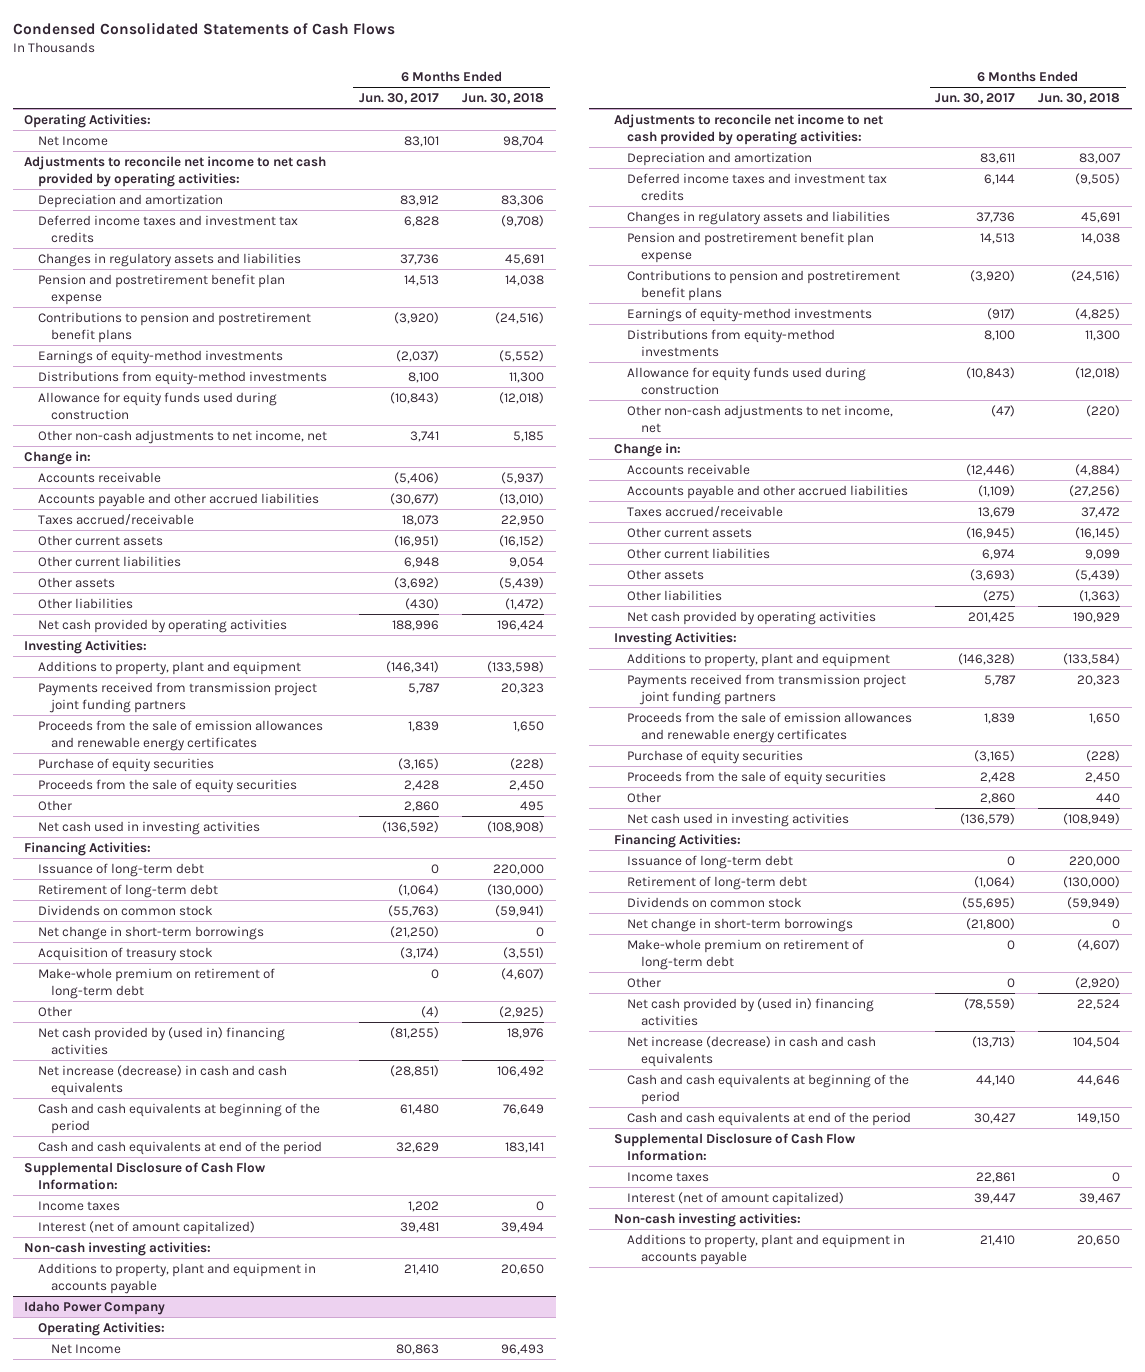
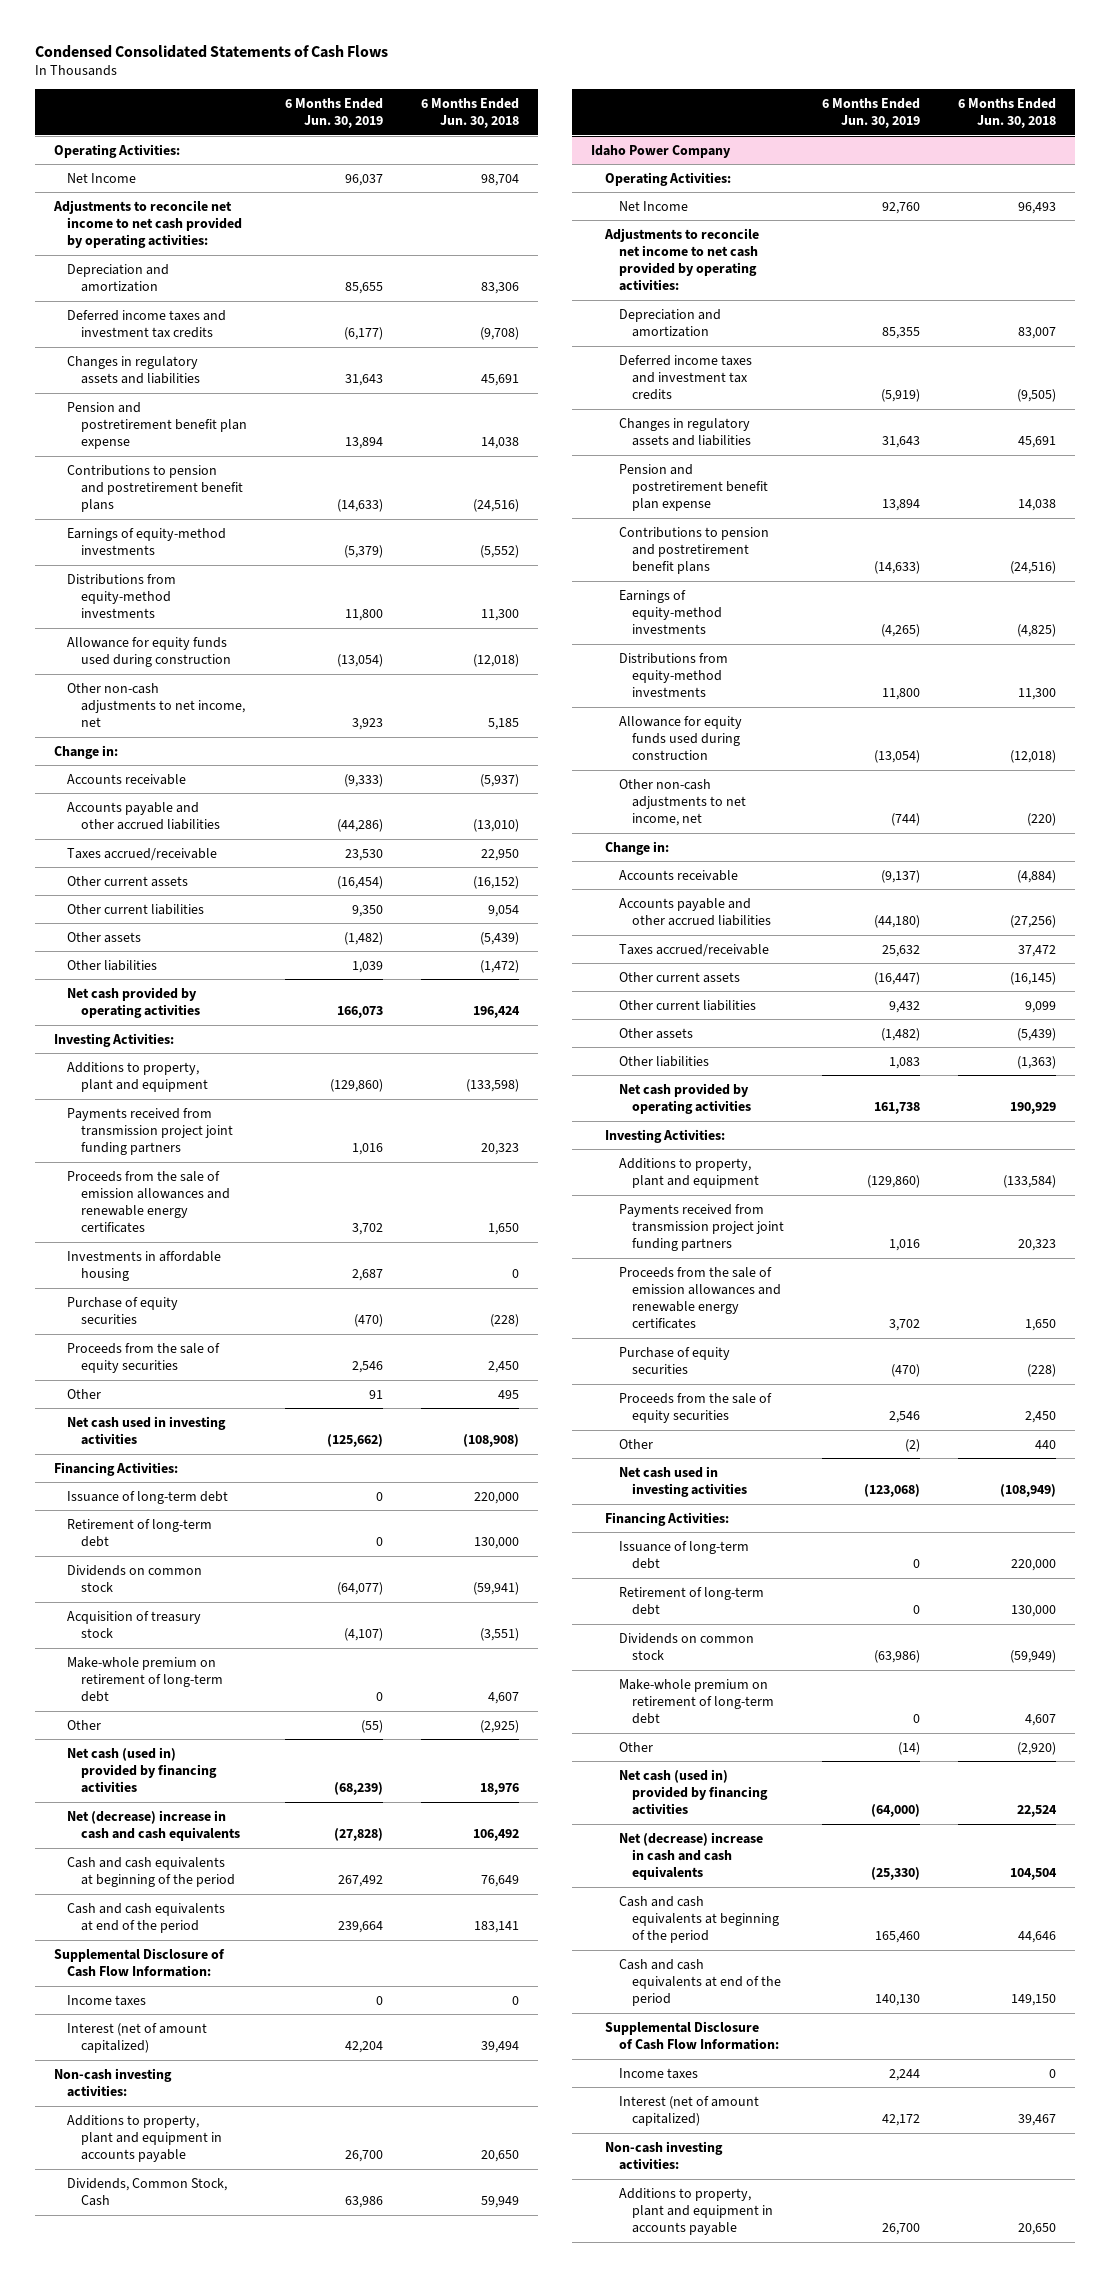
- | 6 Months Ended Jun. 30, 2017 | 6 Months Ended Jun. 30, 2018
+ | 6 Months Ended Jun. 30, 2019 | 6 Months Ended Jun. 30, 2018
+ Investments in affordable housing | 2,687 | 0
- Retirement of long-term debt | (1,064) | (130,000)
+ Retirement of long-term debt | 0 | 130,000
- Net change in short-term borrowings | (21,250) | 0
- Make-whole premium on retirement of long-term debt | 0 | (4,607)
+ Make-whole premium on retirement of long-term debt | 0 | 4,607
- Net cash provided by (used in) financing activities | (81,255) | 18,976
- Net increase (decrease) in cash and cash equivalents | (28,851) | 106,492
+ Net cash (used in) provided by financing activities | (68,239) | 18,976
+ Net (decrease) increase in cash and cash equivalents | (27,828) | 106,492
+ Dividends, Common Stock, Cash | 63,986 | 59,949
@ Idaho Power Company
- Retirement of long-term debt | (1,064) | (130,000)
+ Retirement of long-term debt | 0 | 130,000
- Net change in short-term borrowings | (21,800) | 0
- Make-whole premium on retirement of long-term debt | 0 | (4,607)
+ Make-whole premium on retirement of long-term debt | 0 | 4,607
- Net cash provided by (used in) financing activities | (78,559) | 22,524
- Net increase (decrease) in cash and cash equivalents | (13,713) | 104,504
+ Net cash (used in) provided by financing activities | (64,000) | 22,524
+ Net (decrease) increase in cash and cash equivalents | (25,330) | 104,504

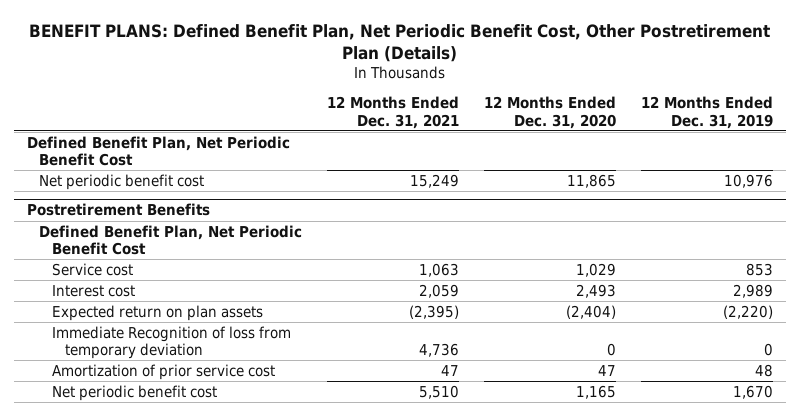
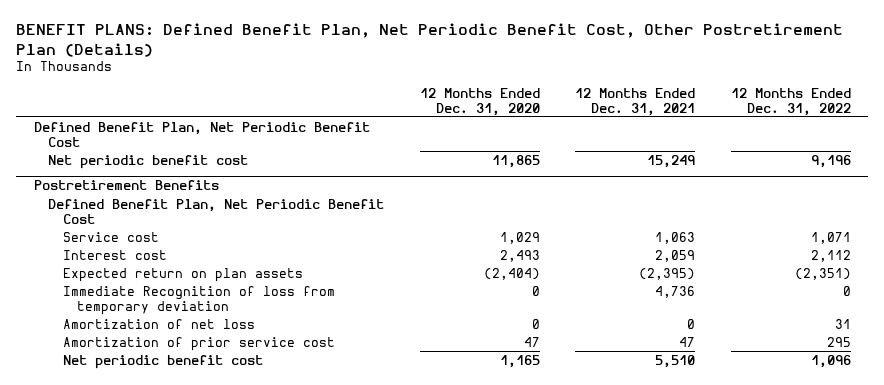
- | 12 Months Ended Dec. 31, 2021 | 12 Months Ended Dec. 31, 2020 | 12 Months Ended Dec. 31, 2019
+ | 12 Months Ended Dec. 31, 2020 | 12 Months Ended Dec. 31, 2021 | 12 Months Ended Dec. 31, 2022
@ Postretirement Benefits
+ Amortization of net loss | 0 | 0 | 31

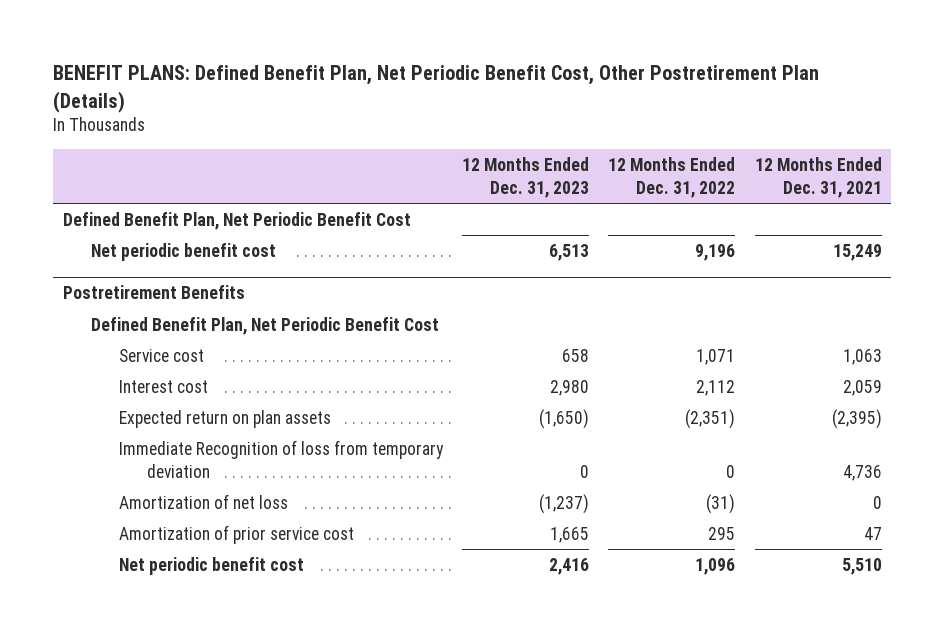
- | 12 Months Ended Dec. 31, 2020 | 12 Months Ended Dec. 31, 2021 | 12 Months Ended Dec. 31, 2022
+ | 12 Months Ended Dec. 31, 2023 | 12 Months Ended Dec. 31, 2022 | 12 Months Ended Dec. 31, 2021
@ Postretirement Benefits
- Amortization of net loss | 0 | 0 | 31
+ Amortization of net loss | (1,237) | (31) | 0

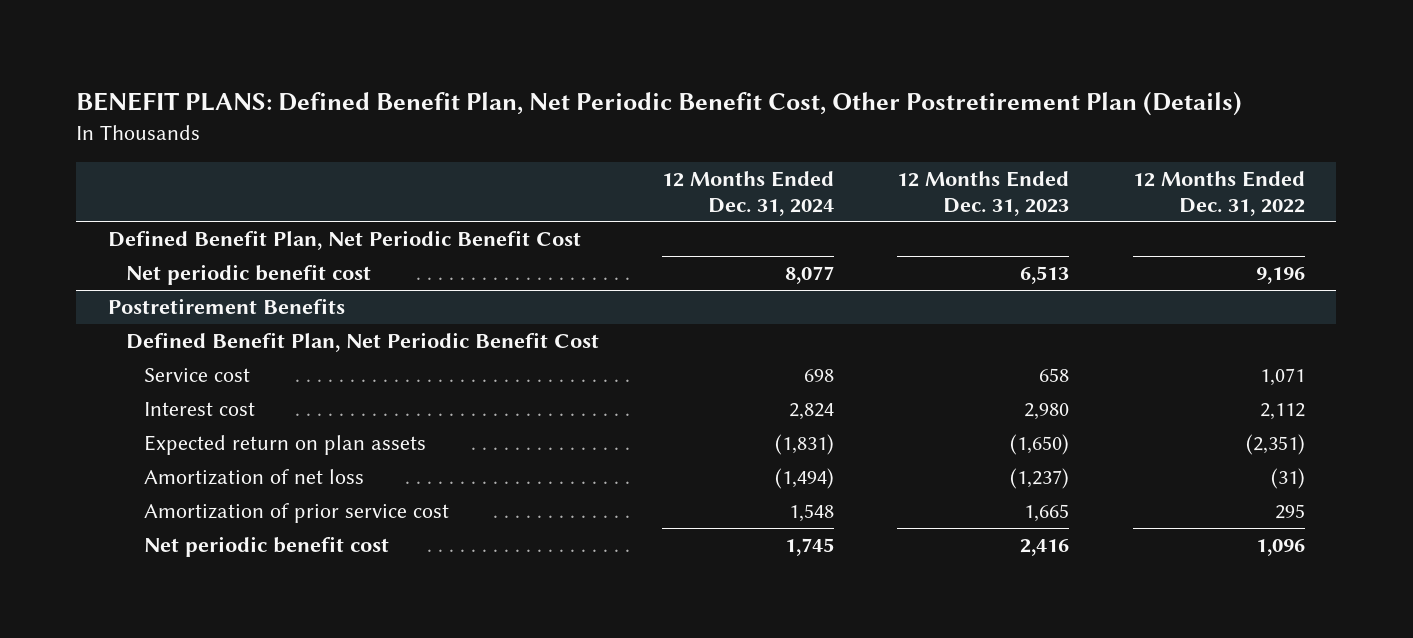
- | 12 Months Ended Dec. 31, 2023 | 12 Months Ended Dec. 31, 2022 | 12 Months Ended Dec. 31, 2021
+ | 12 Months Ended Dec. 31, 2024 | 12 Months Ended Dec. 31, 2023 | 12 Months Ended Dec. 31, 2022
@ Postretirement Benefits
- Immediate Recognition of loss from temporary deviation | 0 | 0 | 4,736

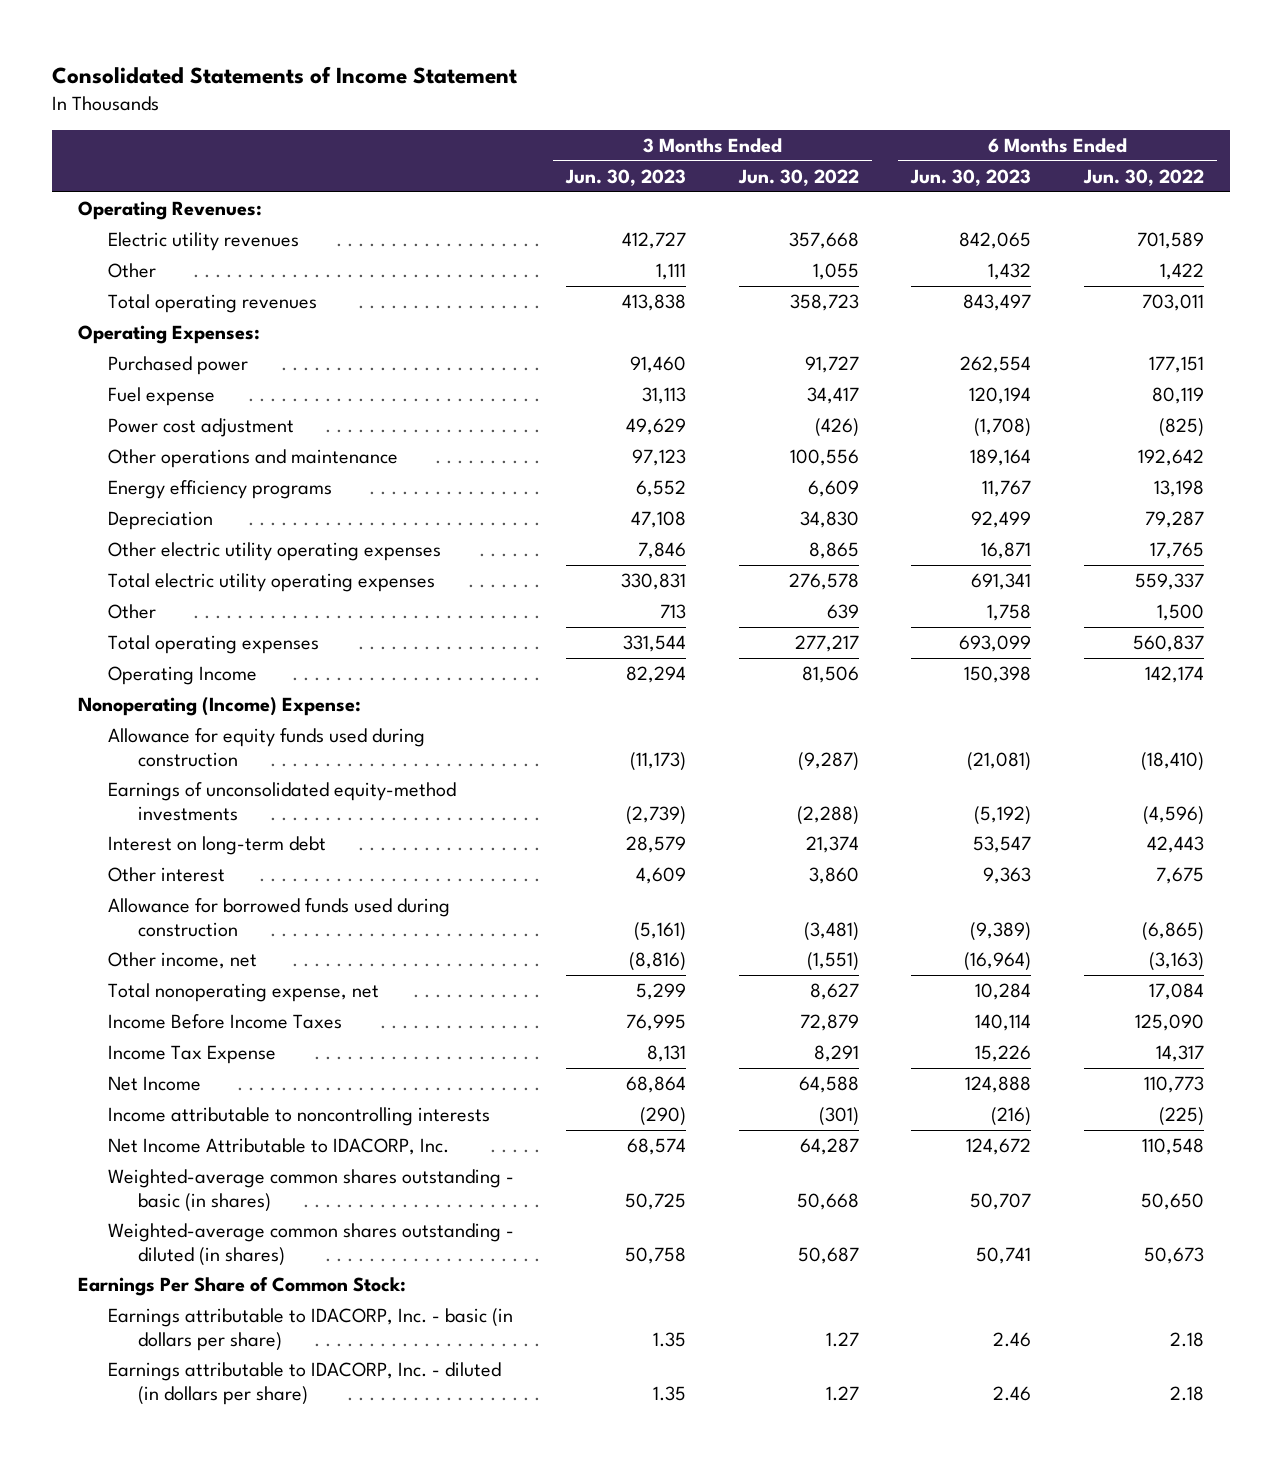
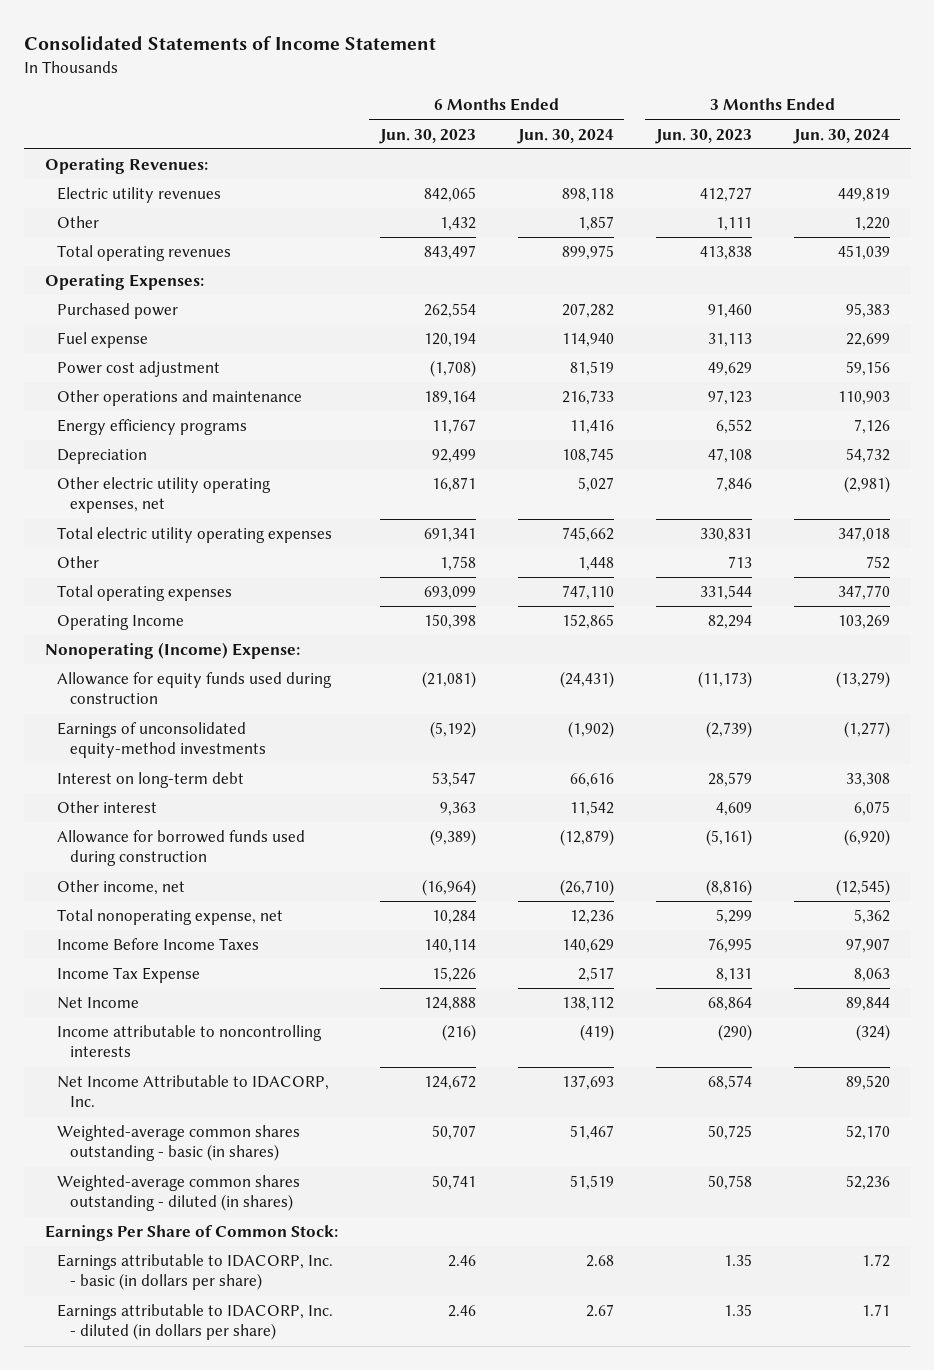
- | 3 Months Ended Jun. 30, 2023 | 3 Months Ended Jun. 30, 2022 | 6 Months Ended Jun. 30, 2023 | 6 Months Ended Jun. 30, 2022
+ | 6 Months Ended Jun. 30, 2023 | 6 Months Ended Jun. 30, 2024 | 3 Months Ended Jun. 30, 2023 | 3 Months Ended Jun. 30, 2024
- Other electric utility operating expenses | 7,846 | 8,865 | 16,871 | 17,765
+ Other electric utility operating expenses, net | 16,871 | 5,027 | 7,846 | (2,981)

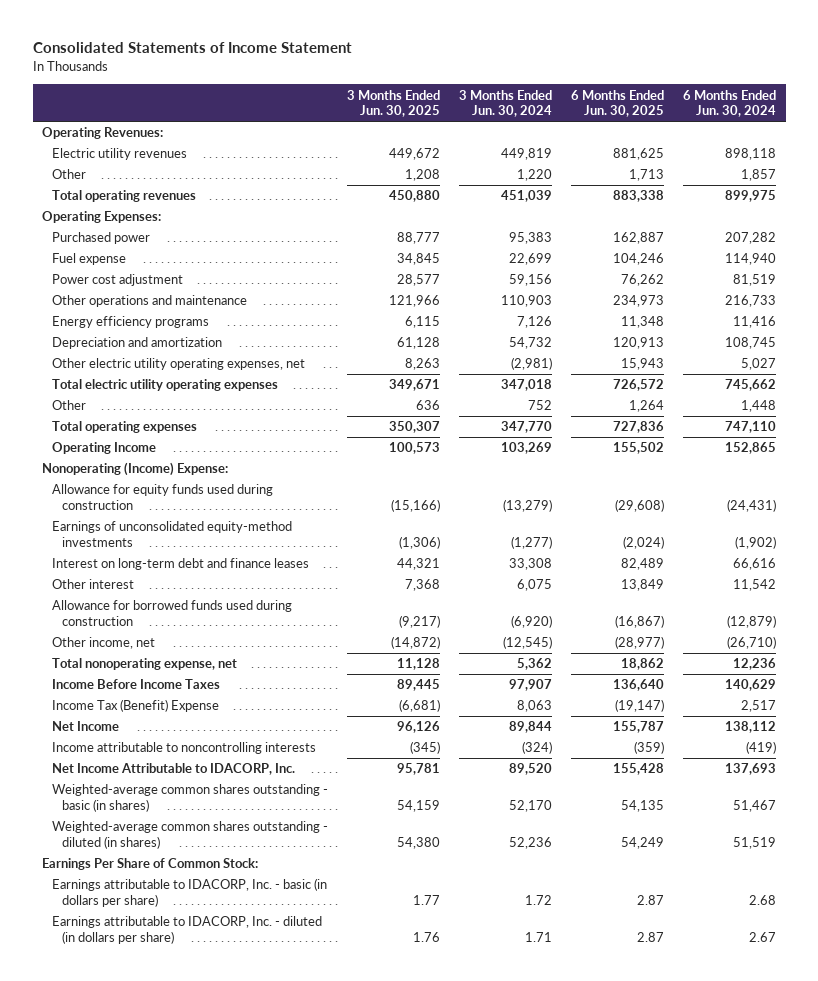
- | 6 Months Ended Jun. 30, 2023 | 6 Months Ended Jun. 30, 2024 | 3 Months Ended Jun. 30, 2023 | 3 Months Ended Jun. 30, 2024
+ | 3 Months Ended Jun. 30, 2025 | 3 Months Ended Jun. 30, 2024 | 6 Months Ended Jun. 30, 2025 | 6 Months Ended Jun. 30, 2024
- Depreciation | 92,499 | 108,745 | 47,108 | 54,732
+ Depreciation and amortization | 61,128 | 54,732 | 120,913 | 108,745
- Interest on long-term debt | 53,547 | 66,616 | 28,579 | 33,308
+ Interest on long-term debt and finance leases | 44,321 | 33,308 | 82,489 | 66,616
- Income Tax Expense | 15,226 | 2,517 | 8,131 | 8,063
+ Income Tax (Benefit) Expense | (6,681) | 8,063 | (19,147) | 2,517

